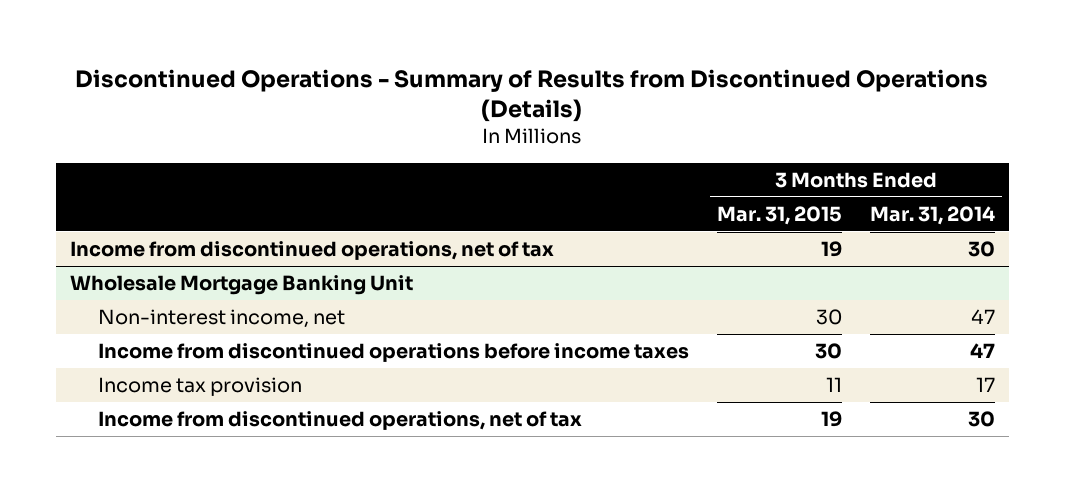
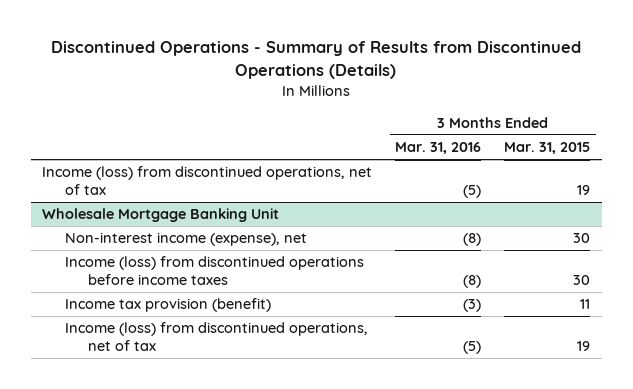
- | 3 Months Ended Mar. 31, 2015 | 3 Months Ended Mar. 31, 2014
+ | 3 Months Ended Mar. 31, 2016 | 3 Months Ended Mar. 31, 2015
- Income from discontinued operations, net of tax | 19 | 30
+ Income (loss) from discontinued operations, net of tax | (5) | 19
@ Wholesale Mortgage Banking Unit
- Non-interest income, net | 30 | 47
- Income from discontinued operations before income taxes | 30 | 47
- Income tax provision | 11 | 17
- Income from discontinued operations, net of tax | 19 | 30
+ Non-interest income (expense), net | (8) | 30
+ Income (loss) from discontinued operations before income taxes | (8) | 30
+ Income tax provision (benefit) | (3) | 11
+ Income (loss) from discontinued operations, net of tax | (5) | 19

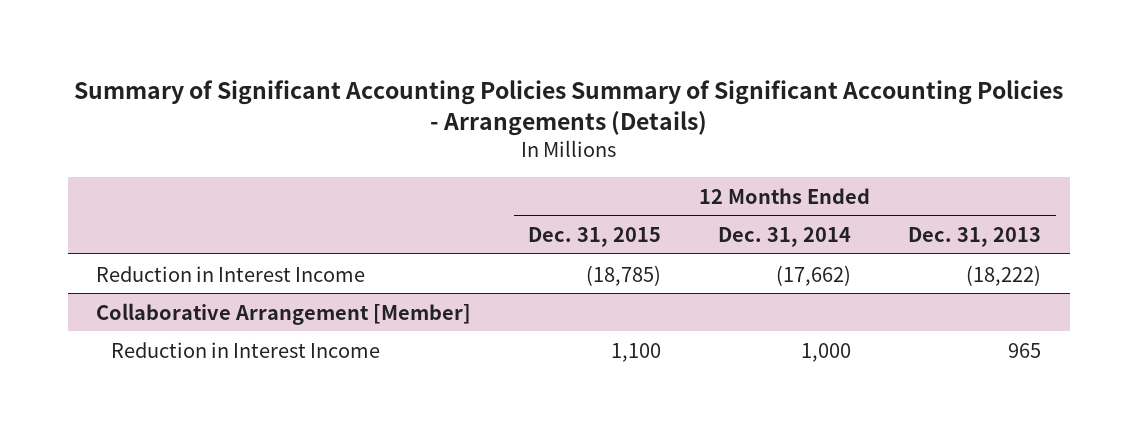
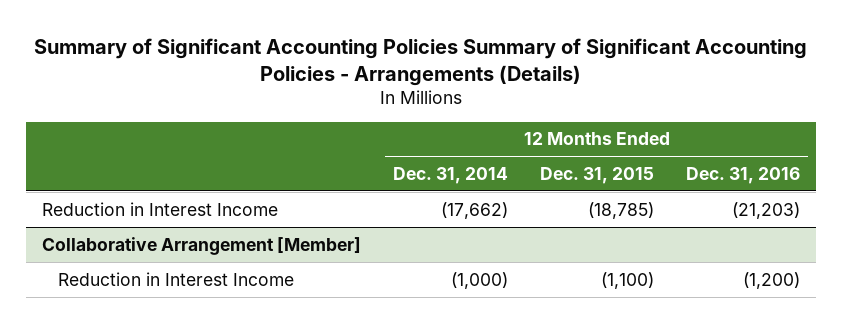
- | 12 Months Ended Dec. 31, 2015 | 12 Months Ended Dec. 31, 2014 | 12 Months Ended Dec. 31, 2013
+ | 12 Months Ended Dec. 31, 2014 | 12 Months Ended Dec. 31, 2015 | 12 Months Ended Dec. 31, 2016
@ Collaborative Arrangement [Member]
- Reduction in Interest Income | 1,100 | 1,000 | 965
+ Reduction in Interest Income | (1,000) | (1,100) | (1,200)

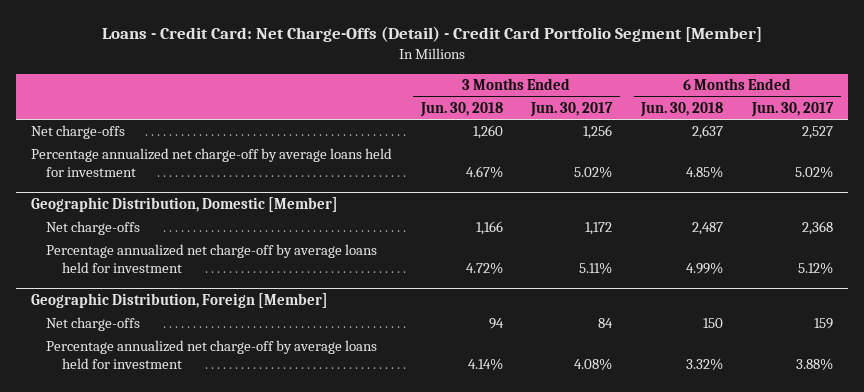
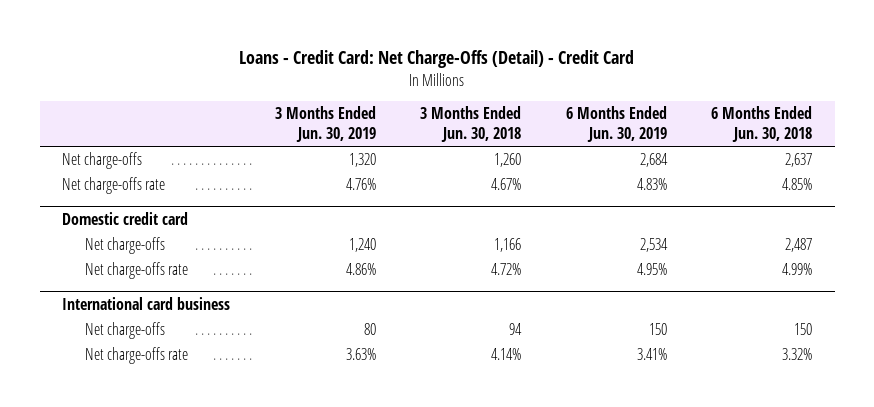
- Loans - Credit Card: Net Charge-Offs (Detail) - Credit Card Portfolio Segment [Member]
+ Loans - Credit Card: Net Charge-Offs (Detail) - Credit Card
- | 3 Months Ended Jun. 30, 2018 | 3 Months Ended Jun. 30, 2017 | 6 Months Ended Jun. 30, 2018 | 6 Months Ended Jun. 30, 2017
+ | 3 Months Ended Jun. 30, 2019 | 3 Months Ended Jun. 30, 2018 | 6 Months Ended Jun. 30, 2019 | 6 Months Ended Jun. 30, 2018
- Percentage annualized net charge-off by average loans held for investment | 4.67% | 5.02% | 4.85% | 5.02%
- Geographic Distribution, Domestic [Member]
+ Net charge-offs rate | 4.76% | 4.67% | 4.83% | 4.85%
+ Domestic credit card
- Percentage annualized net charge-off by average loans held for investment | 4.72% | 5.11% | 4.99% | 5.12%
- Geographic Distribution, Foreign [Member]
+ Net charge-offs rate | 4.86% | 4.72% | 4.95% | 4.99%
+ International card business
- Percentage annualized net charge-off by average loans held for investment | 4.14% | 4.08% | 3.32% | 3.88%
+ Net charge-offs rate | 3.63% | 4.14% | 3.41% | 3.32%

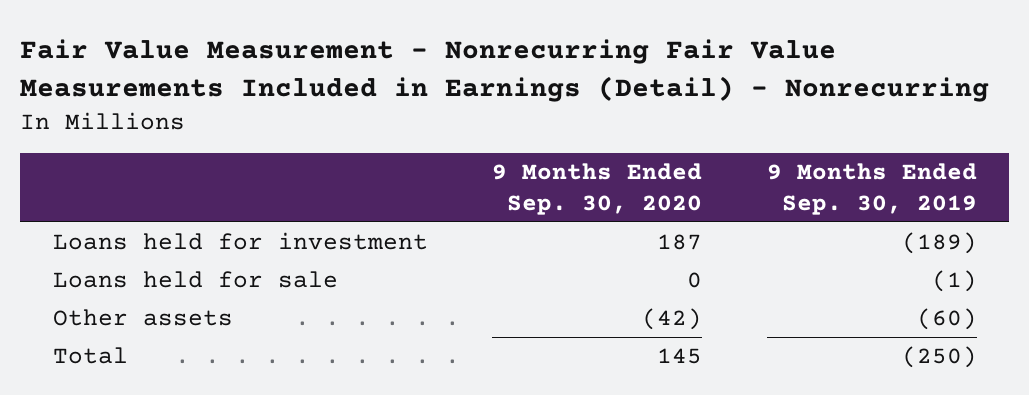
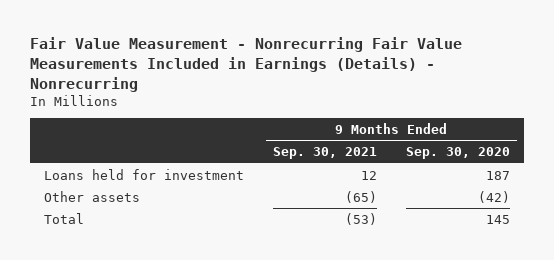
- Fair Value Measurement - Nonrecurring Fair Value Measurements Included in Earnings (Detail) - Nonrecurring
+ Fair Value Measurement - Nonrecurring Fair Value Measurements Included in Earnings (Details) - Nonrecurring
- | 9 Months Ended Sep. 30, 2020 | 9 Months Ended Sep. 30, 2019
+ | 9 Months Ended Sep. 30, 2021 | 9 Months Ended Sep. 30, 2020
- Loans held for sale | 0 | (1)

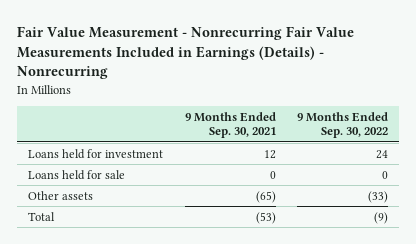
- | 9 Months Ended Sep. 30, 2021 | 9 Months Ended Sep. 30, 2020
+ | 9 Months Ended Sep. 30, 2021 | 9 Months Ended Sep. 30, 2022
+ Loans held for sale | 0 | 0

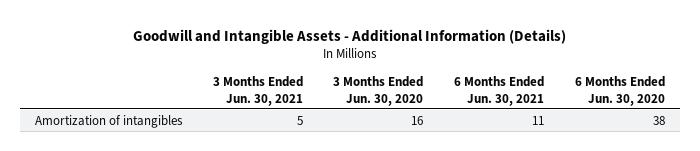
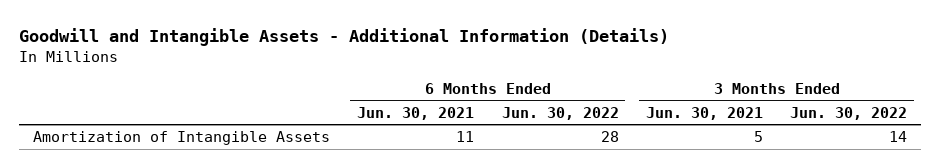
- | 3 Months Ended Jun. 30, 2021 | 3 Months Ended Jun. 30, 2020 | 6 Months Ended Jun. 30, 2021 | 6 Months Ended Jun. 30, 2020
+ | 6 Months Ended Jun. 30, 2021 | 6 Months Ended Jun. 30, 2022 | 3 Months Ended Jun. 30, 2021 | 3 Months Ended Jun. 30, 2022
- Amortization of intangibles | 5 | 16 | 11 | 38
+ Amortization of Intangible Assets | 11 | 28 | 5 | 14

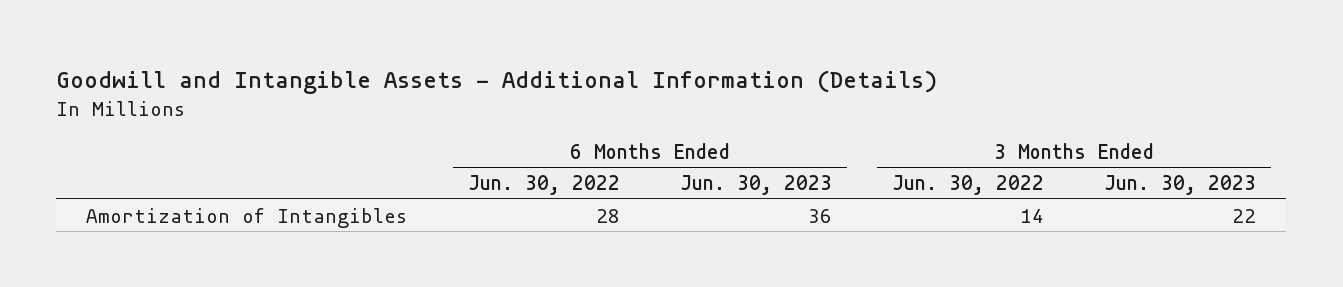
- | 6 Months Ended Jun. 30, 2021 | 6 Months Ended Jun. 30, 2022 | 3 Months Ended Jun. 30, 2021 | 3 Months Ended Jun. 30, 2022
+ | 6 Months Ended Jun. 30, 2022 | 6 Months Ended Jun. 30, 2023 | 3 Months Ended Jun. 30, 2022 | 3 Months Ended Jun. 30, 2023
- Amortization of Intangible Assets | 11 | 28 | 5 | 14
+ Amortization of Intangibles | 28 | 36 | 14 | 22

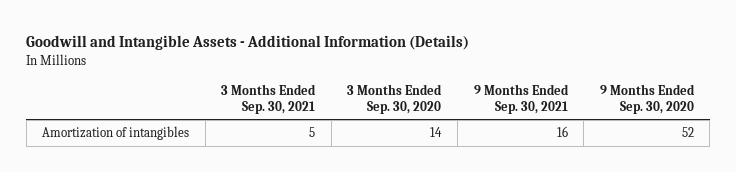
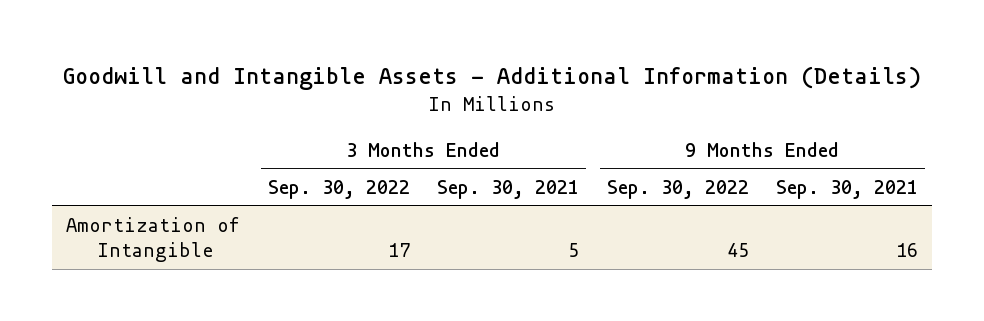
- | 3 Months Ended Sep. 30, 2021 | 3 Months Ended Sep. 30, 2020 | 9 Months Ended Sep. 30, 2021 | 9 Months Ended Sep. 30, 2020
+ | 3 Months Ended Sep. 30, 2022 | 3 Months Ended Sep. 30, 2021 | 9 Months Ended Sep. 30, 2022 | 9 Months Ended Sep. 30, 2021
- Amortization of intangibles | 5 | 14 | 16 | 52
+ Amortization of Intangible | 17 | 5 | 45 | 16

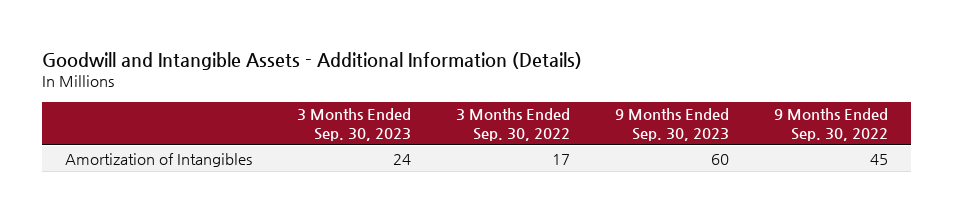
- | 3 Months Ended Sep. 30, 2022 | 3 Months Ended Sep. 30, 2021 | 9 Months Ended Sep. 30, 2022 | 9 Months Ended Sep. 30, 2021
+ | 3 Months Ended Sep. 30, 2023 | 3 Months Ended Sep. 30, 2022 | 9 Months Ended Sep. 30, 2023 | 9 Months Ended Sep. 30, 2022
- Amortization of Intangible | 17 | 5 | 45 | 16
+ Amortization of Intangibles | 24 | 17 | 60 | 45

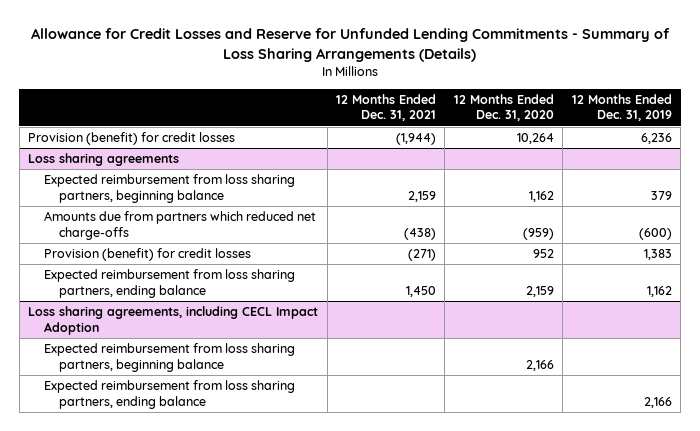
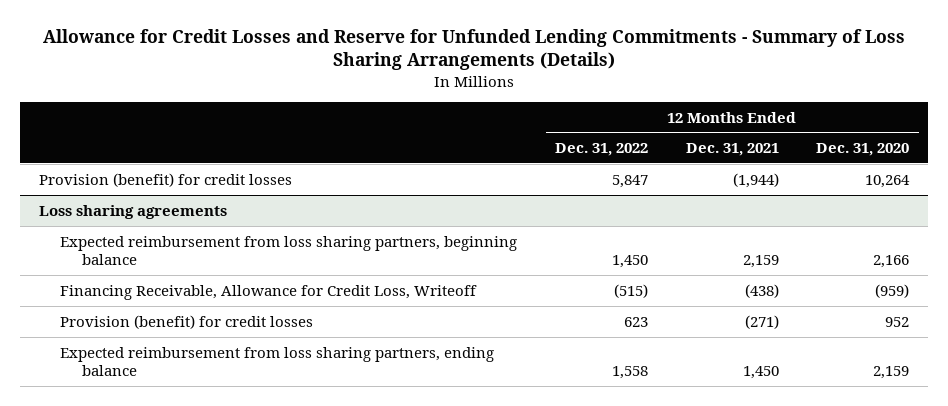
- | 12 Months Ended Dec. 31, 2021 | 12 Months Ended Dec. 31, 2020 | 12 Months Ended Dec. 31, 2019
+ | 12 Months Ended Dec. 31, 2022 | 12 Months Ended Dec. 31, 2021 | 12 Months Ended Dec. 31, 2020
@ Loss sharing agreements
- Expected reimbursement from loss sharing partners, beginning balance | 2,159 | 1,162 | 379
- Amounts due from partners which reduced net charge-offs | (438) | (959) | (600)
+ Expected reimbursement from loss sharing partners, beginning balance | 1,450 | 2,159 | 2,166
+ Financing Receivable, Allowance for Credit Loss, Writeoff | (515) | (438) | (959)
- Loss sharing agreements, including CECL Impact Adoption
- Expected reimbursement from loss sharing partners, beginning balance | | 2,166 |
- Expected reimbursement from loss sharing partners, ending balance | | | 2,166

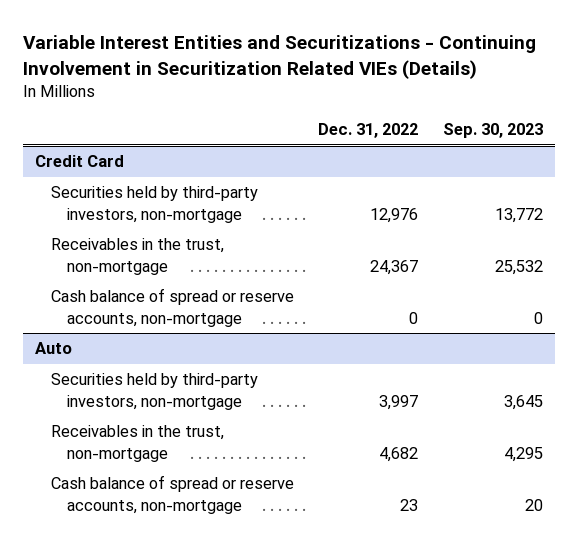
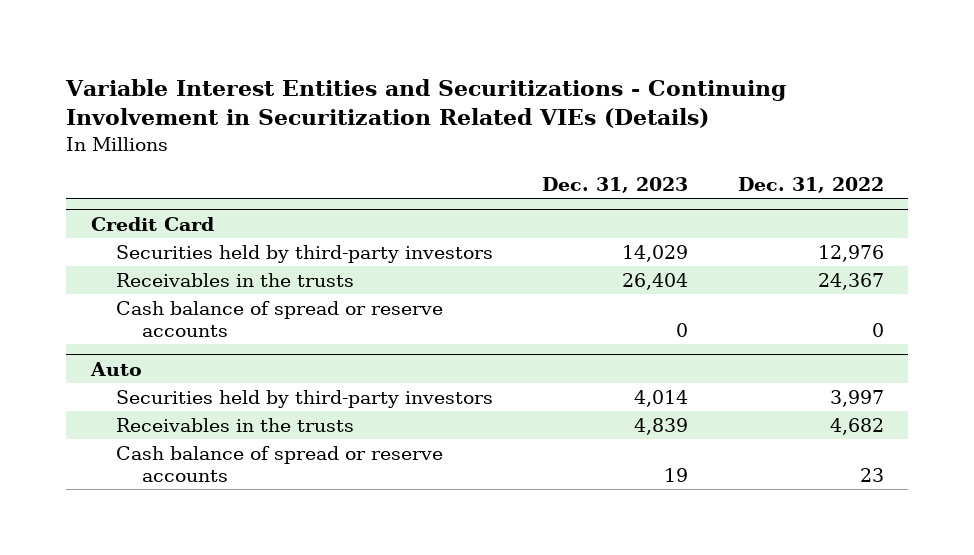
- | Dec. 31, 2022 | Sep. 30, 2023
+ | Dec. 31, 2023 | Dec. 31, 2022
@ Credit Card
- Securities held by third-party investors, non-mortgage | 12,976 | 13,772
- Receivables in the trust, non-mortgage | 24,367 | 25,532
- Cash balance of spread or reserve accounts, non-mortgage | 0 | 0
+ Securities held by third-party investors | 14,029 | 12,976
+ Receivables in the trusts | 26,404 | 24,367
+ Cash balance of spread or reserve accounts | 0 | 0
@ Auto
- Securities held by third-party investors, non-mortgage | 3,997 | 3,645
- Receivables in the trust, non-mortgage | 4,682 | 4,295
- Cash balance of spread or reserve accounts, non-mortgage | 23 | 20
+ Securities held by third-party investors | 4,014 | 3,997
+ Receivables in the trusts | 4,839 | 4,682
+ Cash balance of spread or reserve accounts | 19 | 23

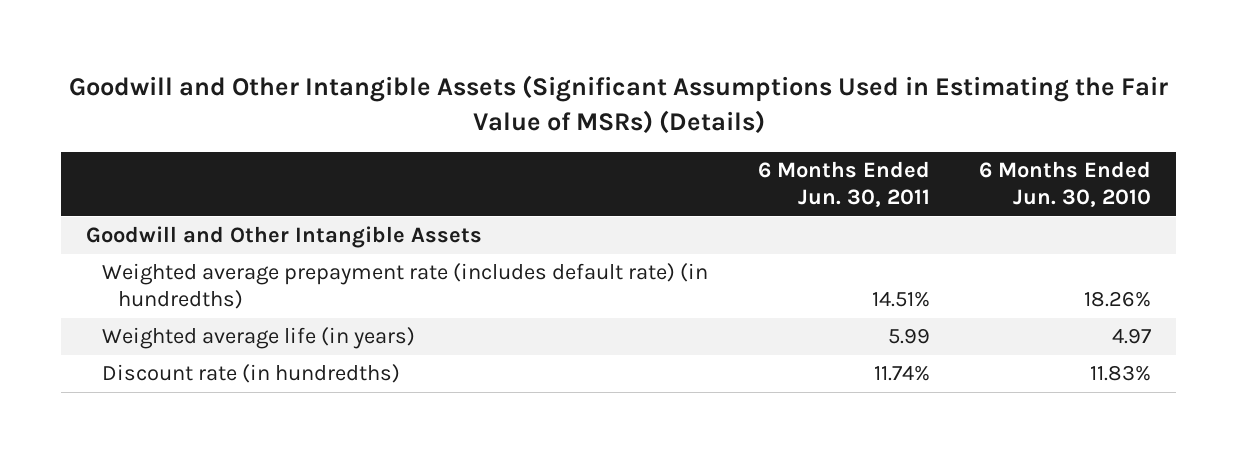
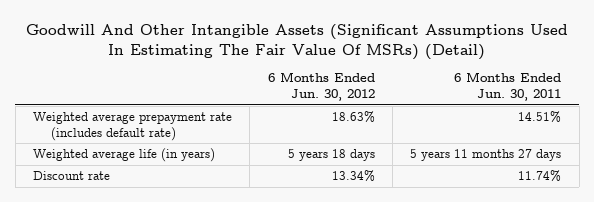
- Goodwill and Other Intangible Assets (Significant Assumptions Used in Estimating the Fair Value of MSRs) (Details)
+ Goodwill And Other Intangible Assets (Significant Assumptions Used In Estimating The Fair Value Of MSRs) (Detail)
- | 6 Months Ended Jun. 30, 2011 | 6 Months Ended Jun. 30, 2010
+ | 6 Months Ended Jun. 30, 2012 | 6 Months Ended Jun. 30, 2011
- Goodwill and Other Intangible Assets
- Weighted average prepayment rate (includes default rate) (in hundredths) | 14.51% | 18.26%
- Weighted average life (in years) | 5.99 | 4.97
- Discount rate (in hundredths) | 11.74% | 11.83%
+ Weighted average prepayment rate (includes default rate) | 18.63% | 14.51%
+ Weighted average life (in years) | 5 years 18 days | 5 years 11 months 27 days
+ Discount rate | 13.34% | 11.74%

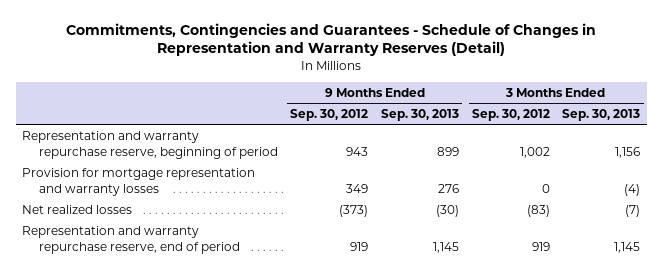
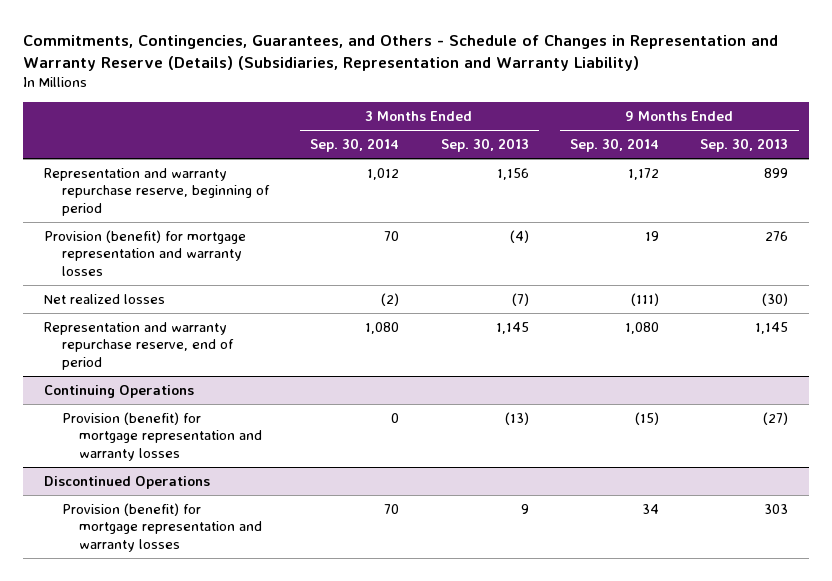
- Commitments, Contingencies and Guarantees - Schedule of Changes in Representation and Warranty Reserves (Detail)
+ Commitments, Contingencies, Guarantees, and Others - Schedule of Changes in Representation and Warranty Reserve (Details) (Subsidiaries, Representation and Warranty Liability)
- | 9 Months Ended Sep. 30, 2012 | 9 Months Ended Sep. 30, 2013 | 3 Months Ended Sep. 30, 2012 | 3 Months Ended Sep. 30, 2013
+ | 3 Months Ended Sep. 30, 2014 | 3 Months Ended Sep. 30, 2013 | 9 Months Ended Sep. 30, 2014 | 9 Months Ended Sep. 30, 2013
- Provision for mortgage representation and warranty losses | 349 | 276 | 0 | (4)
+ Provision (benefit) for mortgage representation and warranty losses | 70 | (4) | 19 | 276
+ Continuing Operations
+ Provision (benefit) for mortgage representation and warranty losses | 0 | (13) | (15) | (27)
+ Discontinued Operations
+ Provision (benefit) for mortgage representation and warranty losses | 70 | 9 | 34 | 303

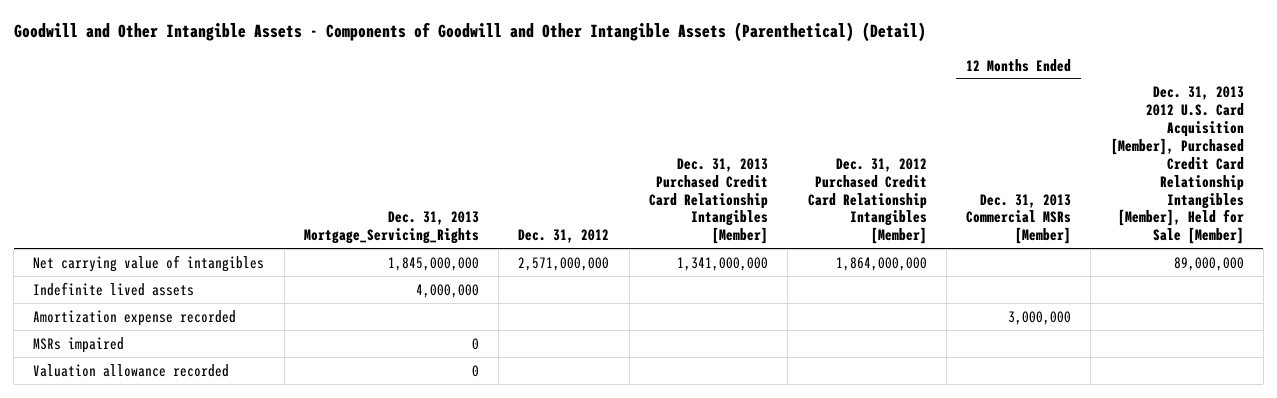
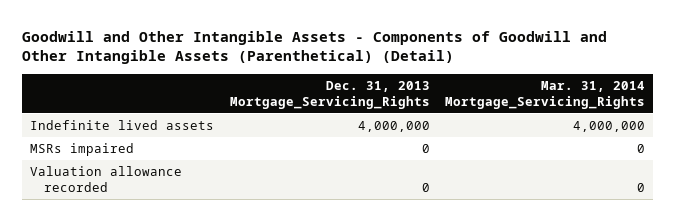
- | Dec. 31, 2013 Mortgage_Servicing_Rights | Dec. 31, 2012 | Dec. 31, 2013 Purchased Credit Card Relationship Intangibles [Member] | Dec. 31, 2012 Purchased Credit Card Relationship Intangibles [Member] | 12 Months Ended Dec. 31, 2013 Commercial MSRs [Member] | Dec. 31, 2013 2012 U.S. Card Acquisition [Member], Purchased Credit Card Relationship Intangibles [Member], Held for Sale [Member]
+ | Dec. 31, 2013 Mortgage_Servicing_Rights | Mar. 31, 2014 Mortgage_Servicing_Rights
- Net carrying value of intangibles | 1,845,000,000 | 2,571,000,000 | 1,341,000,000 | 1,864,000,000 | | 89,000,000
- Amortization expense recorded | | | | | 3,000,000 |

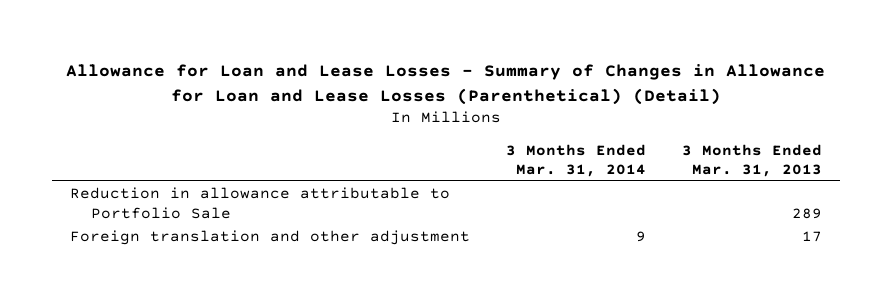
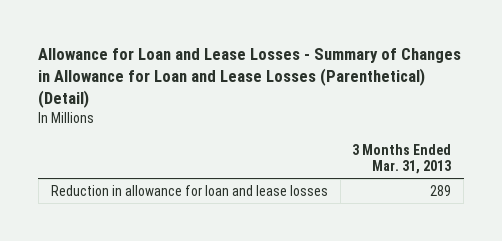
- | 3 Months Ended Mar. 31, 2014 | 3 Months Ended Mar. 31, 2013
+ | 3 Months Ended Mar. 31, 2013
- Reduction in allowance attributable to Portfolio Sale | | 289
- Foreign translation and other adjustment | 9 | 17
+ Reduction in allowance for loan and lease losses | 289

